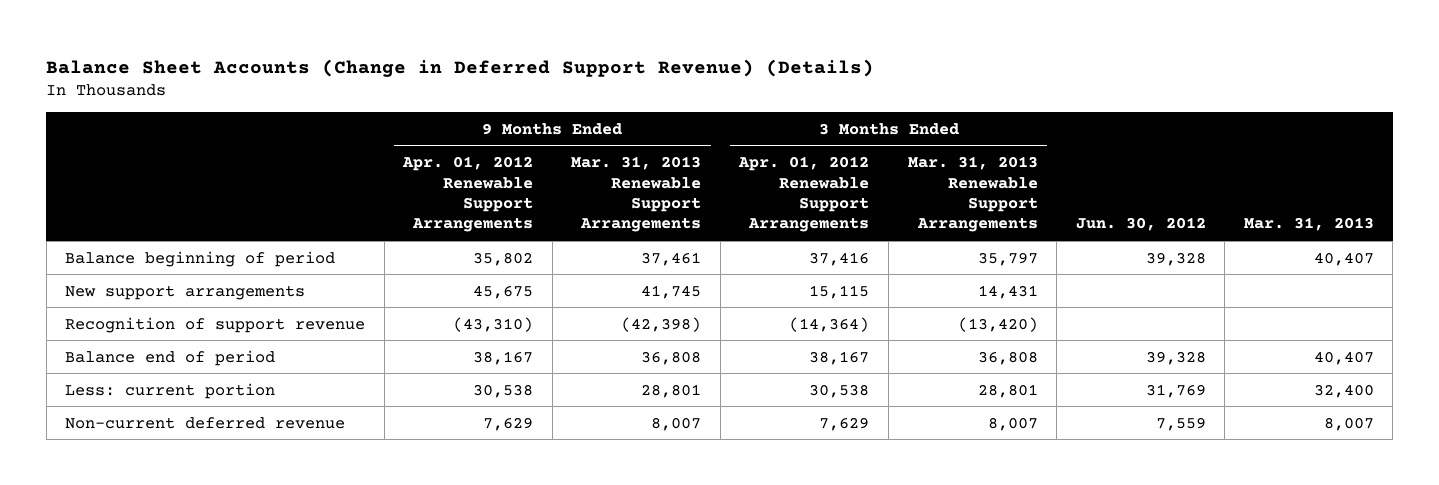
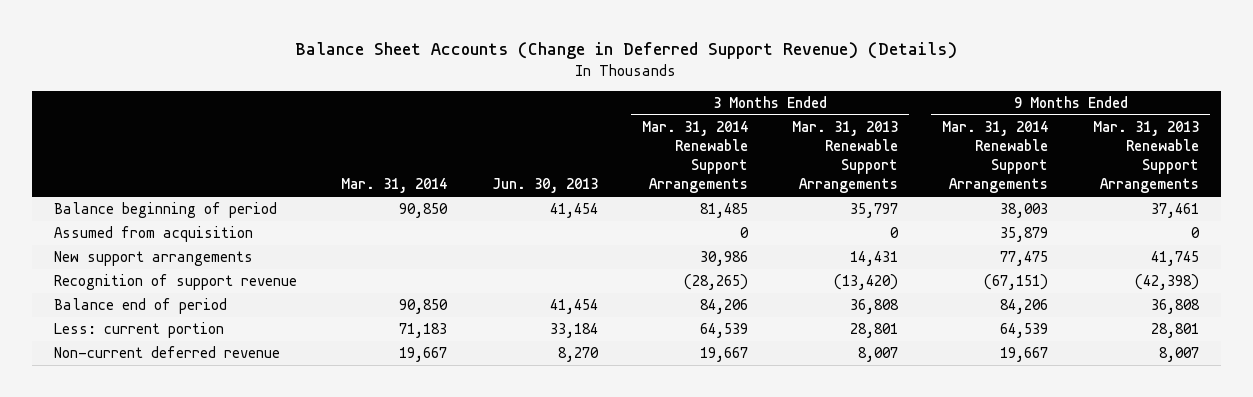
- | 9 Months Ended Apr. 01, 2012 Renewable Support Arrangements | 9 Months Ended Mar. 31, 2013 Renewable Support Arrangements | 3 Months Ended Apr. 01, 2012 Renewable Support Arrangements | 3 Months Ended Mar. 31, 2013 Renewable Support Arrangements | Jun. 30, 2012 | Mar. 31, 2013
+ | Mar. 31, 2014 | Jun. 30, 2013 | 3 Months Ended Mar. 31, 2014 Renewable Support Arrangements | 3 Months Ended Mar. 31, 2013 Renewable Support Arrangements | 9 Months Ended Mar. 31, 2014 Renewable Support Arrangements | 9 Months Ended Mar. 31, 2013 Renewable Support Arrangements
+ Assumed from acquisition | | | 0 | 0 | 35,879 | 0

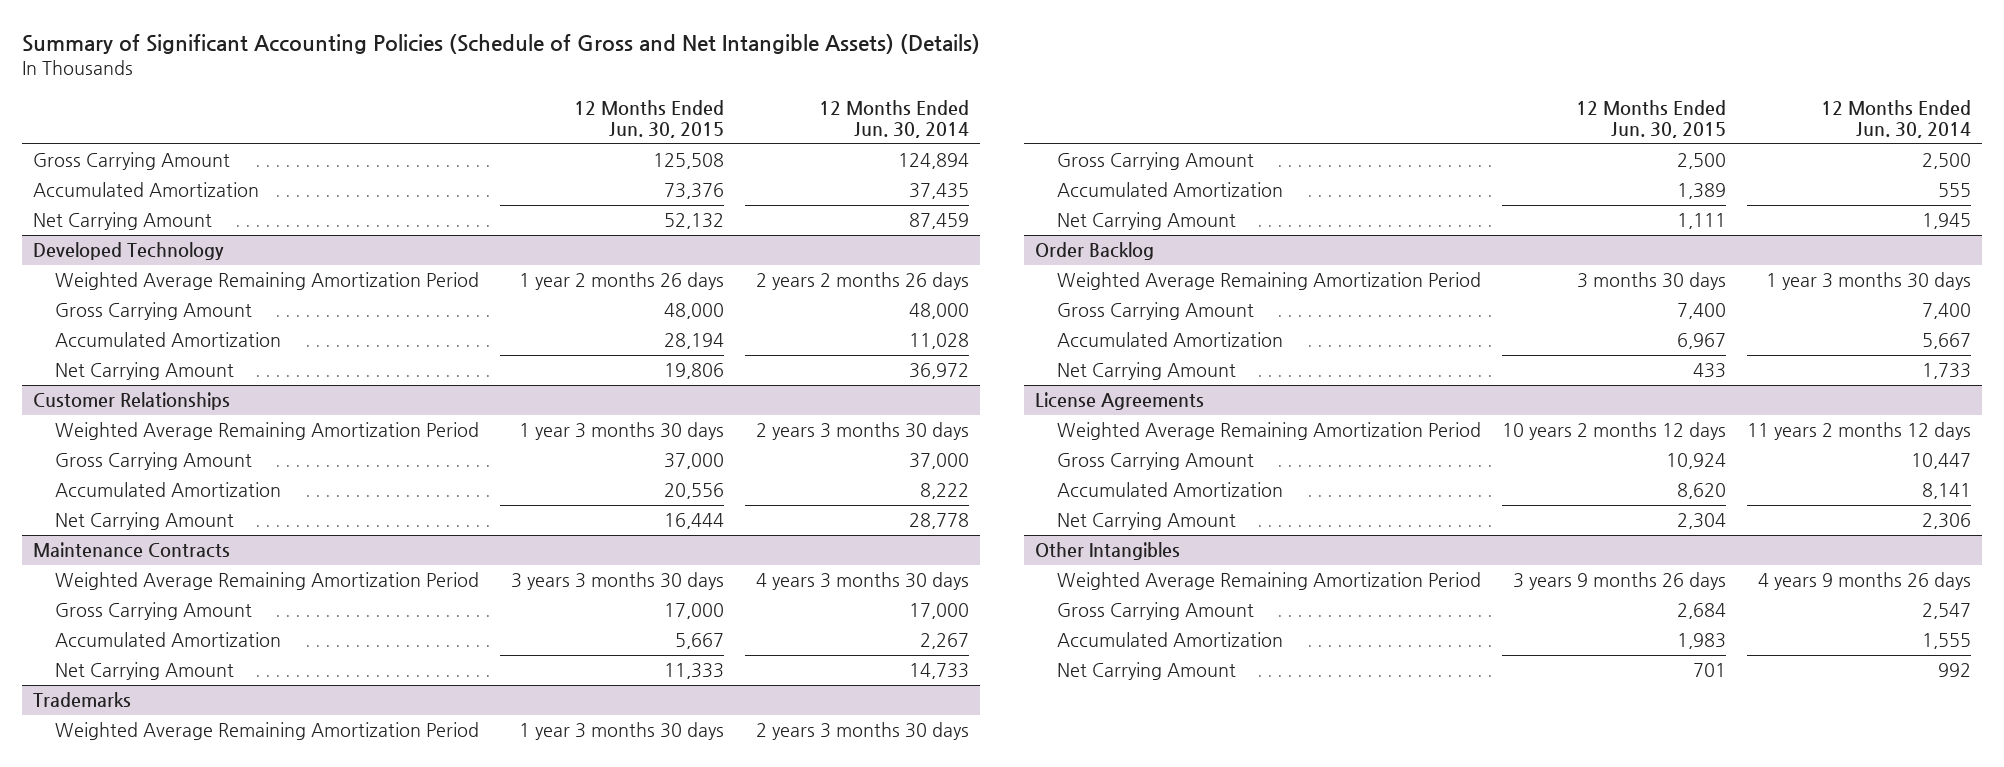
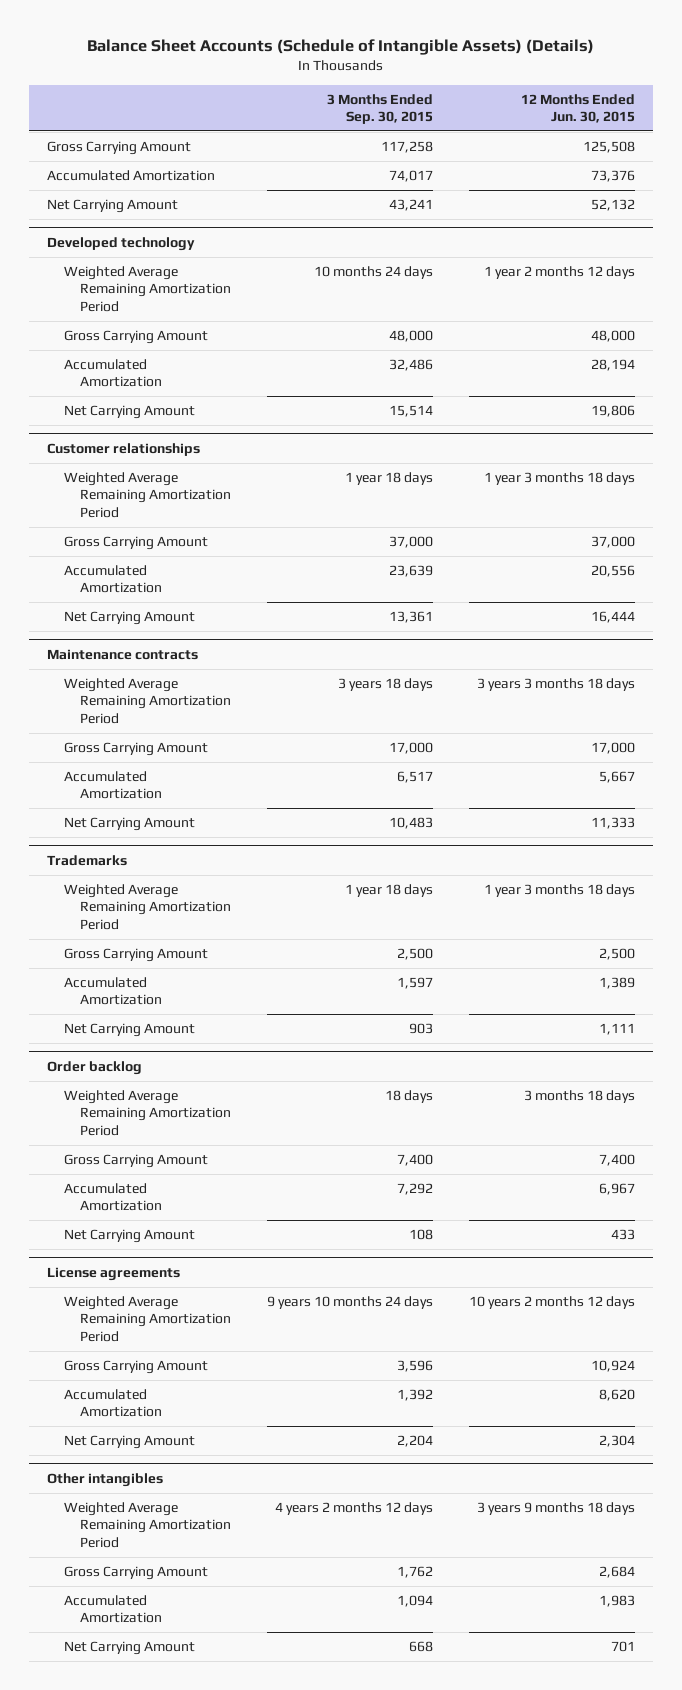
- Summary of Significant Accounting Policies (Schedule of Gross and Net Intangible Assets) (Details)
+ Balance Sheet Accounts (Schedule of Intangible Assets) (Details)
- | 12 Months Ended Jun. 30, 2015 | 12 Months Ended Jun. 30, 2014
+ | 3 Months Ended Sep. 30, 2015 | 12 Months Ended Jun. 30, 2015
- Developed Technology
- Weighted Average Remaining Amortization Period | 1 year 2 months 26 days | 2 years 2 months 26 days
+ Developed technology
+ Weighted Average Remaining Amortization Period | 10 months 24 days | 1 year 2 months 12 days
- Customer Relationships
- Weighted Average Remaining Amortization Period | 1 year 3 months 30 days | 2 years 3 months 30 days
+ Customer relationships
+ Weighted Average Remaining Amortization Period | 1 year 18 days | 1 year 3 months 18 days
- Maintenance Contracts
- Weighted Average Remaining Amortization Period | 3 years 3 months 30 days | 4 years 3 months 30 days
+ Maintenance contracts
+ Weighted Average Remaining Amortization Period | 3 years 18 days | 3 years 3 months 18 days
@ Trademarks
- Weighted Average Remaining Amortization Period | 1 year 3 months 30 days | 2 years 3 months 30 days
+ Weighted Average Remaining Amortization Period | 1 year 18 days | 1 year 3 months 18 days
- Order Backlog
- Weighted Average Remaining Amortization Period | 3 months 30 days | 1 year 3 months 30 days
+ Order backlog
+ Weighted Average Remaining Amortization Period | 18 days | 3 months 18 days
- License Agreements
+ License agreements
- Other Intangibles
- Weighted Average Remaining Amortization Period | 3 years 9 months 26 days | 4 years 9 months 26 days
+ Other intangibles
+ Weighted Average Remaining Amortization Period | 4 years 2 months 12 days | 3 years 9 months 18 days

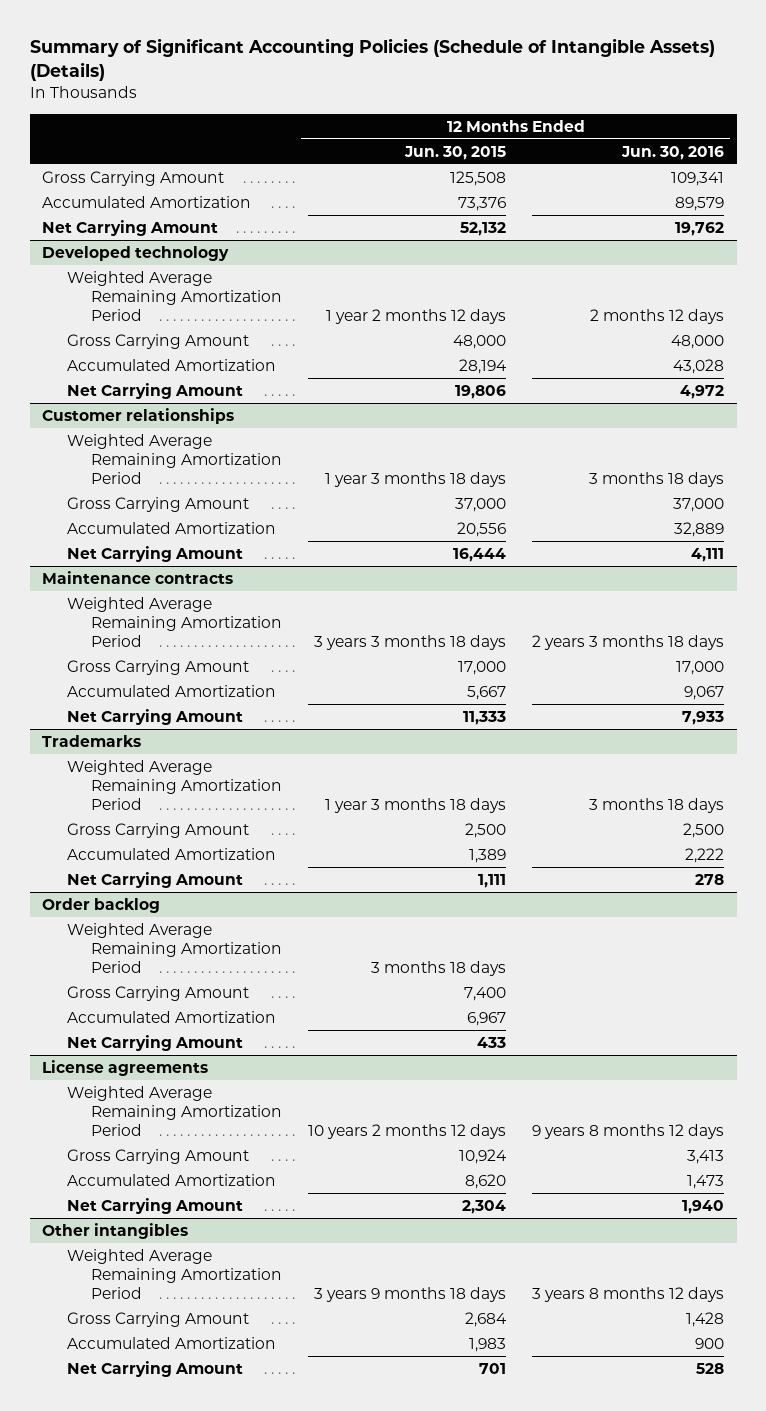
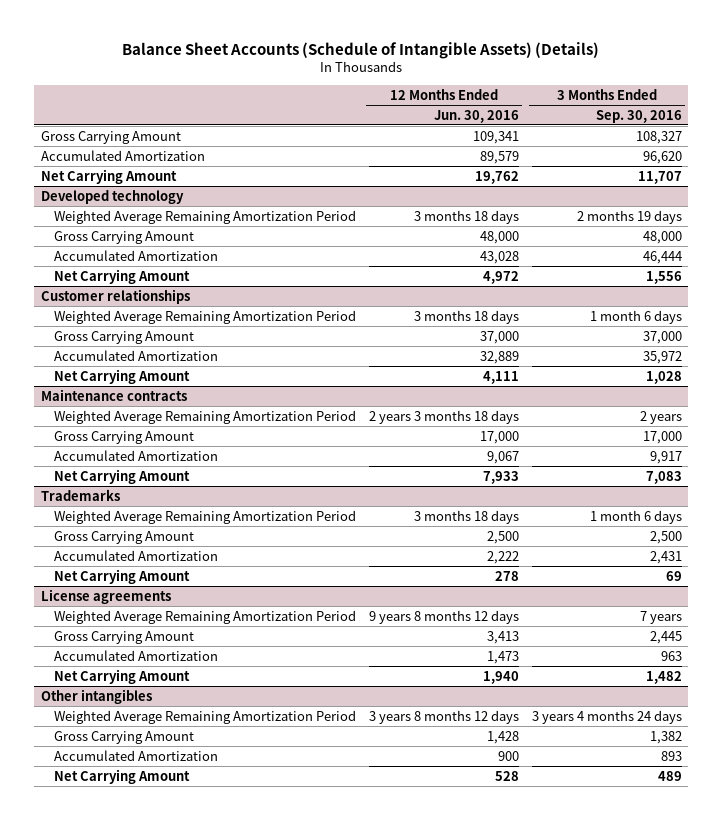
- Summary of Significant Accounting Policies (Schedule of Intangible Assets) (Details)
+ Balance Sheet Accounts (Schedule of Intangible Assets) (Details)
- | 12 Months Ended Jun. 30, 2015 | 12 Months Ended Jun. 30, 2016
+ | 12 Months Ended Jun. 30, 2016 | 3 Months Ended Sep. 30, 2016
@ Developed technology
- Weighted Average Remaining Amortization Period | 1 year 2 months 12 days | 2 months 12 days
+ Weighted Average Remaining Amortization Period | 3 months 18 days | 2 months 19 days
- Order backlog
- Weighted Average Remaining Amortization Period | 3 months 18 days |
- Gross Carrying Amount | 7,400 |
- Accumulated Amortization | 6,967 |
- Net Carrying Amount | 433 |

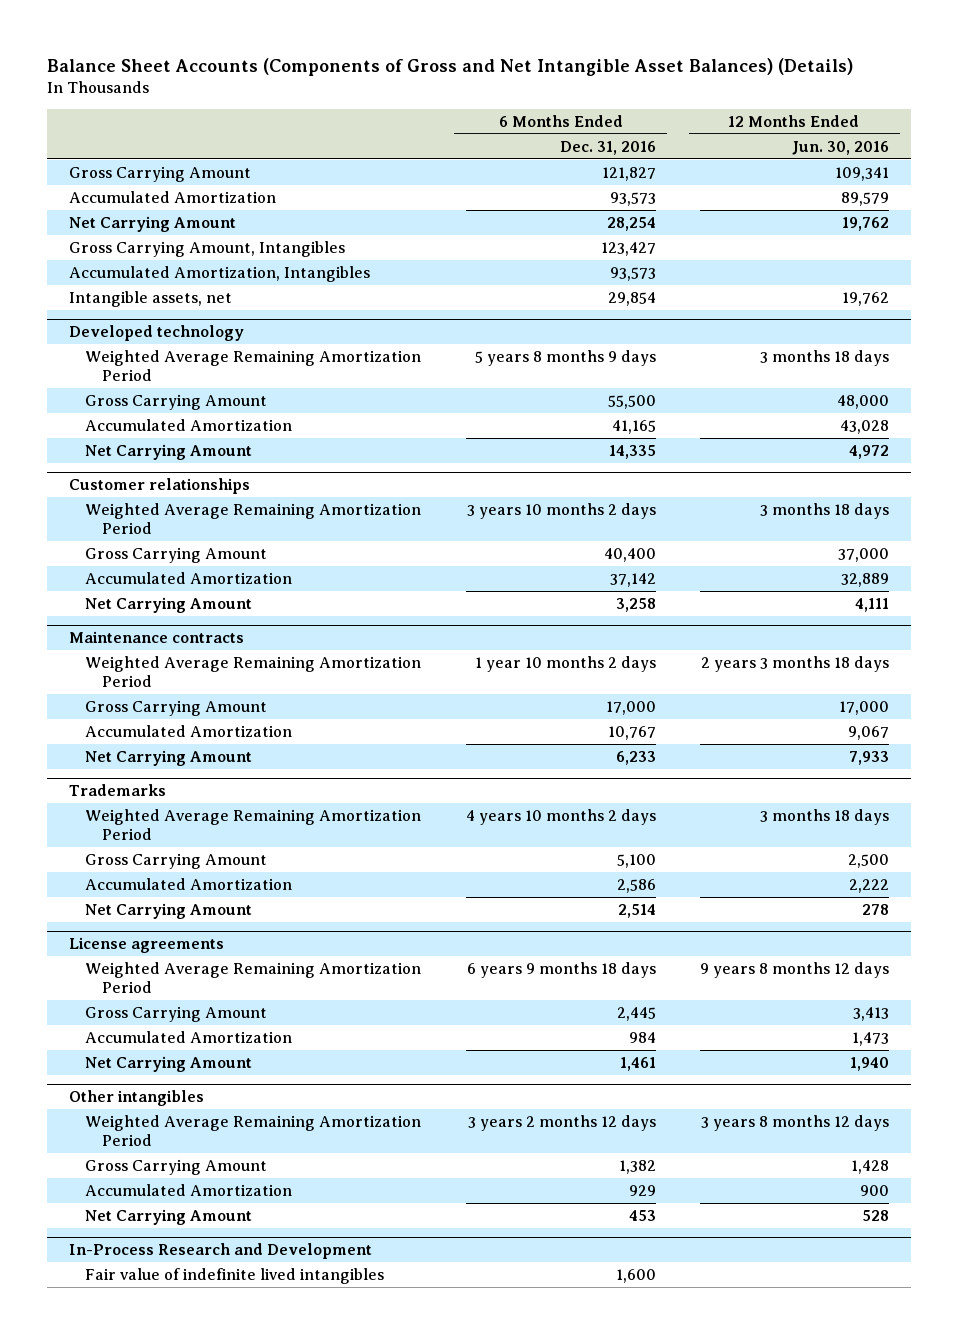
- Balance Sheet Accounts (Schedule of Intangible Assets) (Details)
+ Balance Sheet Accounts (Components of Gross and Net Intangible Asset Balances) (Details)
- | 12 Months Ended Jun. 30, 2016 | 3 Months Ended Sep. 30, 2016
+ | 6 Months Ended Dec. 31, 2016 | 12 Months Ended Jun. 30, 2016
+ Gross Carrying Amount, Intangibles | 123,427 |
+ Accumulated Amortization, Intangibles | 93,573 |
+ Intangible assets, net | 29,854 | 19,762
+ In-Process Research and Development
+ Fair value of indefinite lived intangibles | 1,600 |

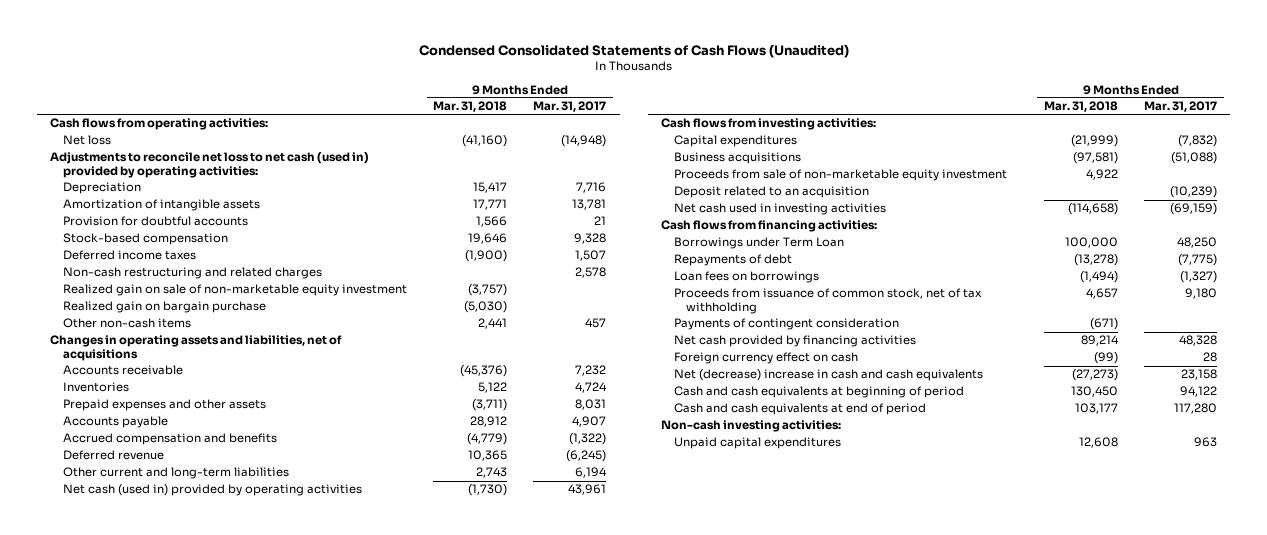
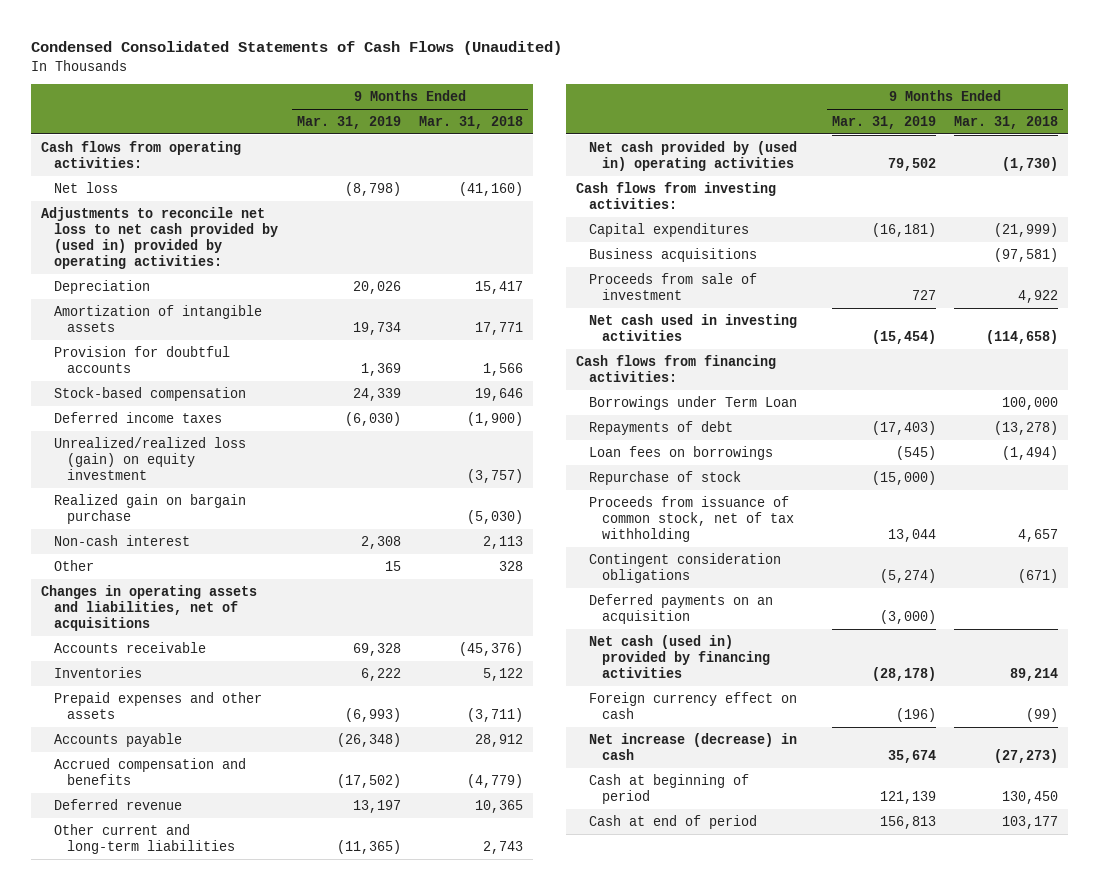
- | 9 Months Ended Mar. 31, 2018 | 9 Months Ended Mar. 31, 2017
+ | 9 Months Ended Mar. 31, 2019 | 9 Months Ended Mar. 31, 2018
- Adjustments to reconcile net loss to net cash (used in) provided by operating activities:
+ Adjustments to reconcile net loss to net cash provided by (used in) provided by operating activities:
- Non-cash restructuring and related charges | | 2,578
- Realized gain on sale of non-marketable equity investment | (3,757) |
+ Unrealized/realized loss (gain) on equity investment | | (3,757)
- Other non-cash items | 2,441 | 457
+ Non-cash interest | 2,308 | 2,113
+ Other | 15 | 328
- Net cash (used in) provided by operating activities | (1,730) | 43,961
+ Net cash provided by (used in) operating activities | 79,502 | (1,730)
- Proceeds from sale of non-marketable equity investment | 4,922 |
- Deposit related to an acquisition | | (10,239)
+ Proceeds from sale of investment | 727 | 4,922
+ Repurchase of stock | (15,000) |
- Payments of contingent consideration | (671) |
- Net cash provided by financing activities | 89,214 | 48,328
+ Contingent consideration obligations | (5,274) | (671)
+ Deferred payments on an acquisition | (3,000) |
+ Net cash (used in) provided by financing activities | (28,178) | 89,214
- Net (decrease) increase in cash and cash equivalents | (27,273) | 23,158
- Cash and cash equivalents at beginning of period | 130,450 | 94,122
- Cash and cash equivalents at end of period | 103,177 | 117,280
- Non-cash investing activities:
- Unpaid capital expenditures | 12,608 | 963
+ Net increase (decrease) in cash | 35,674 | (27,273)
+ Cash at beginning of period | 121,139 | 130,450
+ Cash at end of period | 156,813 | 103,177

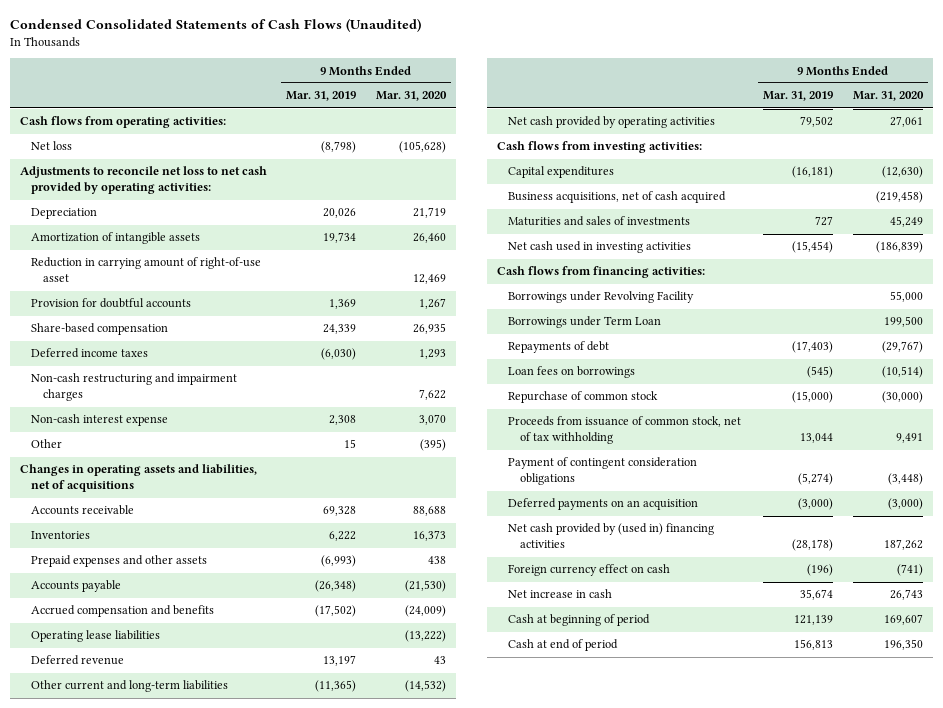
- | 9 Months Ended Mar. 31, 2019 | 9 Months Ended Mar. 31, 2018
+ | 9 Months Ended Mar. 31, 2019 | 9 Months Ended Mar. 31, 2020
- Adjustments to reconcile net loss to net cash provided by (used in) provided by operating activities:
+ Adjustments to reconcile net loss to net cash provided by operating activities:
+ Reduction in carrying amount of right-of-use asset | | 12,469
- Stock-based compensation | 24,339 | 19,646
+ Share-based compensation | 24,339 | 26,935
- Unrealized/realized loss (gain) on equity investment | | (3,757)
- Realized gain on bargain purchase | | (5,030)
- Non-cash interest | 2,308 | 2,113
+ Non-cash restructuring and impairment charges | | 7,622
+ Non-cash interest expense | 2,308 | 3,070
+ Operating lease liabilities | | (13,222)
- Net cash provided by (used in) operating activities | 79,502 | (1,730)
+ Net cash provided by operating activities | 79,502 | 27,061
- Business acquisitions | | (97,581)
- Proceeds from sale of investment | 727 | 4,922
+ Business acquisitions, net of cash acquired | | (219,458)
+ Maturities and sales of investments | 727 | 45,249
+ Borrowings under Revolving Facility | | 55,000
- Repurchase of stock | (15,000) |
+ Repurchase of common stock | (15,000) | (30,000)
- Contingent consideration obligations | (5,274) | (671)
+ Payment of contingent consideration obligations | (5,274) | (3,448)
- Net cash (used in) provided by financing activities | (28,178) | 89,214
+ Net cash provided by (used in) financing activities | (28,178) | 187,262
- Net increase (decrease) in cash | 35,674 | (27,273)
+ Net increase in cash | 35,674 | 26,743

